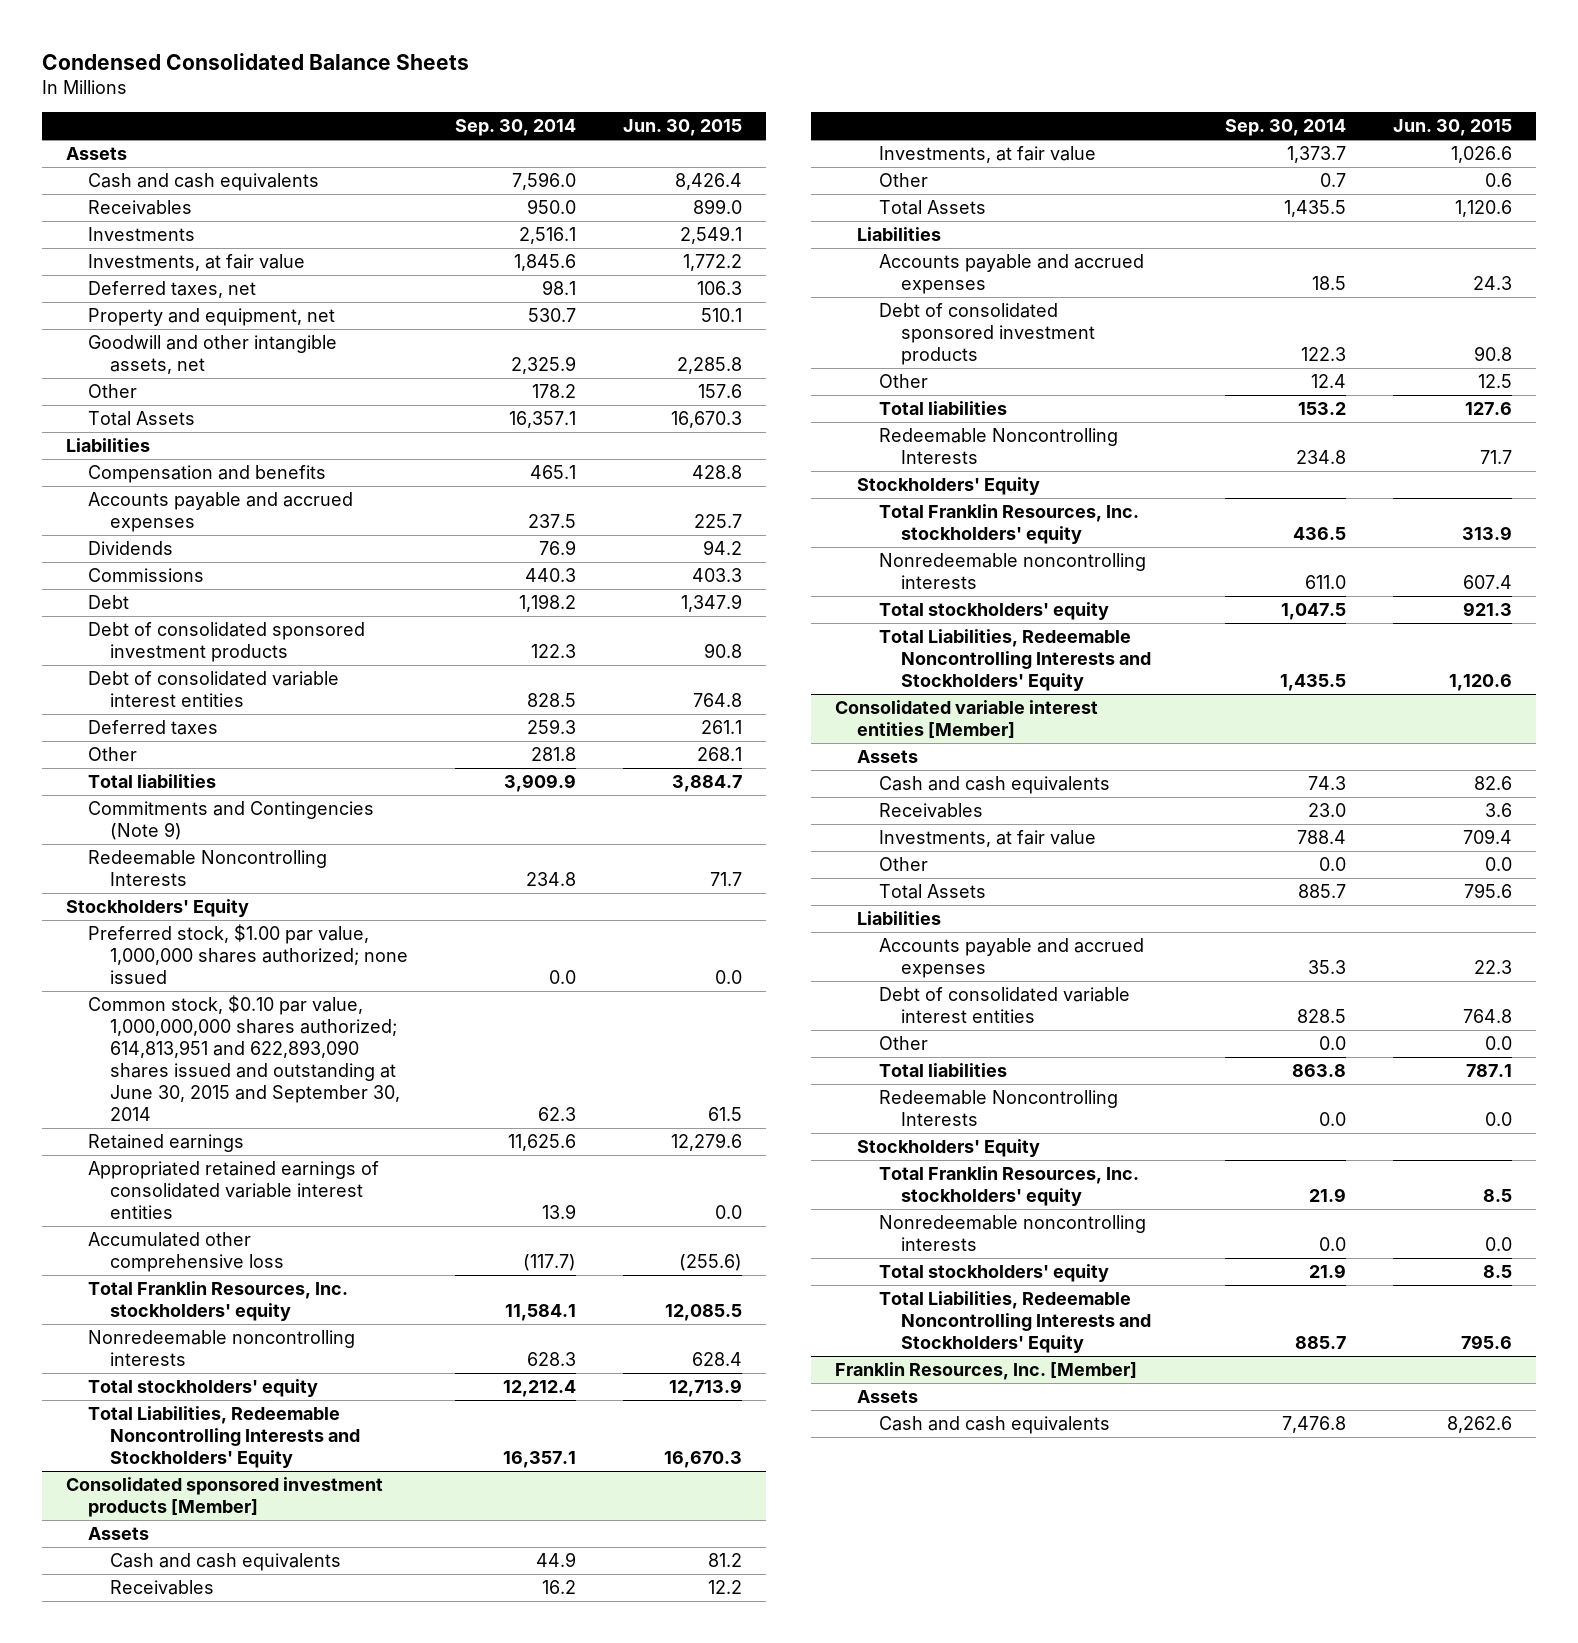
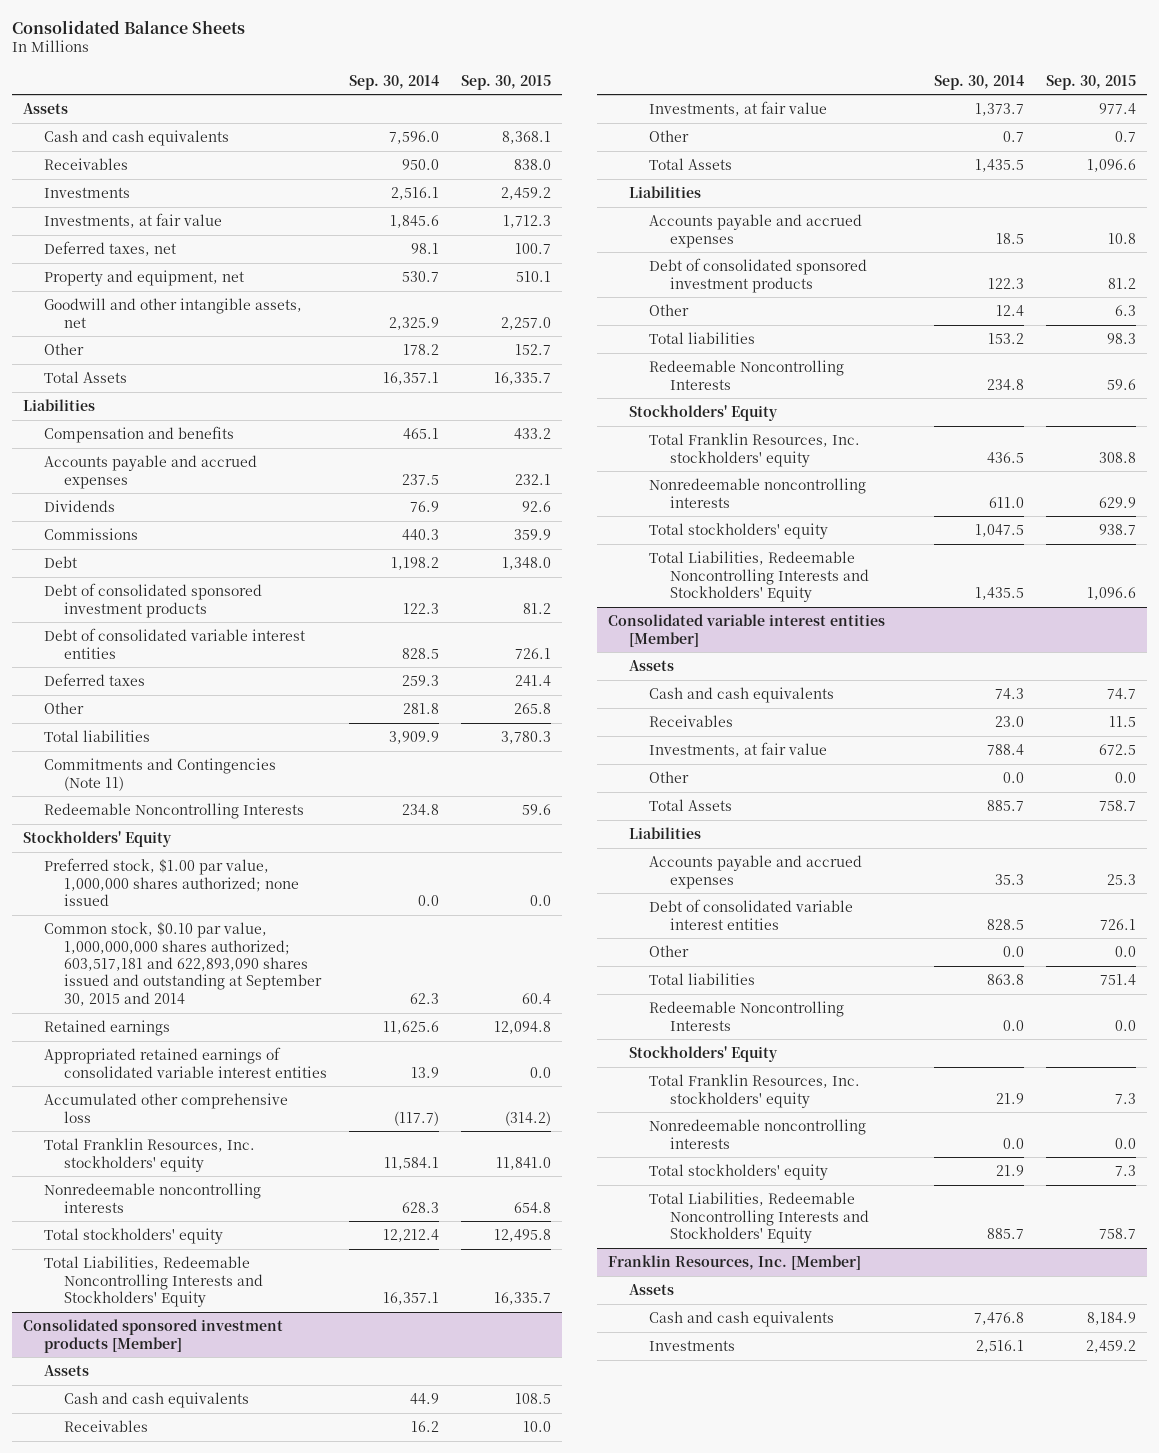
- Condensed Consolidated Balance Sheets
+ Consolidated Balance Sheets
- | Sep. 30, 2014 | Jun. 30, 2015
+ | Sep. 30, 2014 | Sep. 30, 2015
- Commitments and Contingencies (Note 9)
+ Commitments and Contingencies (Note 11)
- Common stock, $0.10 par value, 1,000,000,000 shares authorized; 614,813,951 and 622,893,090 shares issued and outstanding at June 30, 2015 and September 30, 2014 | 62.3 | 61.5
+ Common stock, $0.10 par value, 1,000,000,000 shares authorized; 603,517,181 and 622,893,090 shares issued and outstanding at September 30, 2015 and 2014 | 62.3 | 60.4
@ Franklin Resources, Inc. [Member]
+ Investments | 2,516.1 | 2,459.2

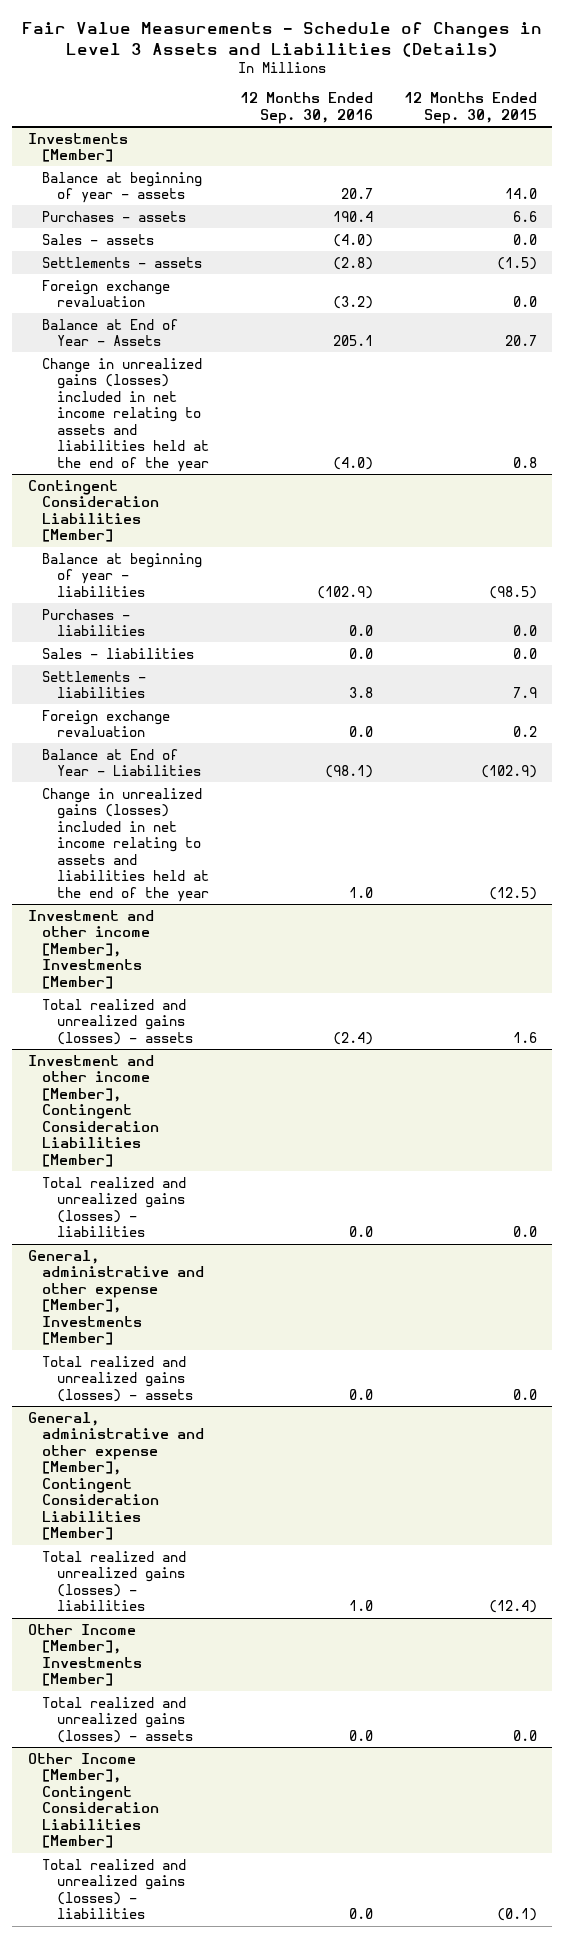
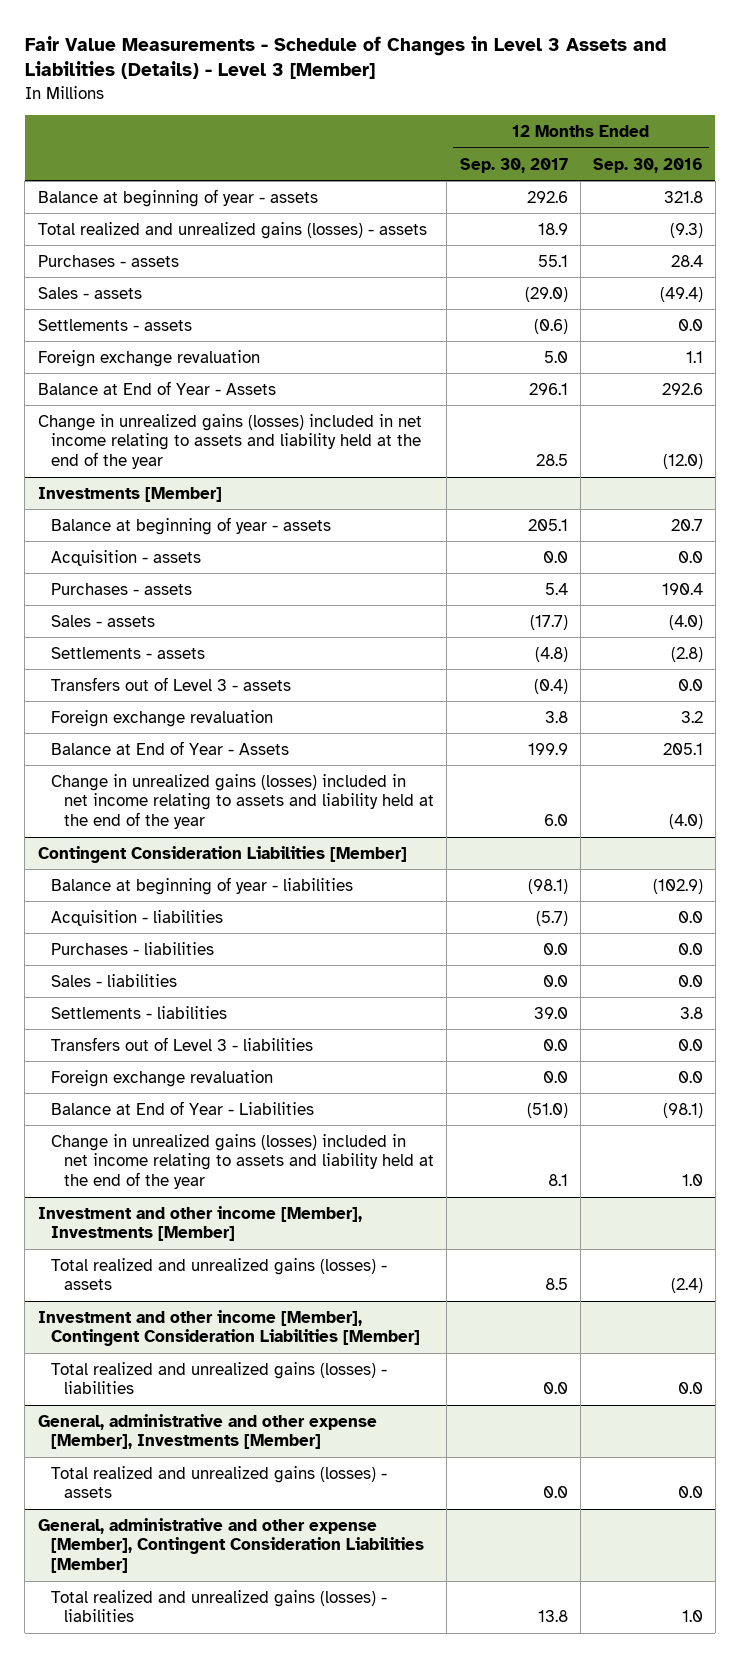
- Fair Value Measurements - Schedule of Changes in Level 3 Assets and Liabilities (Details)
+ Fair Value Measurements - Schedule of Changes in Level 3 Assets and Liabilities (Details) - Level 3 [Member]
- | 12 Months Ended Sep. 30, 2016 | 12 Months Ended Sep. 30, 2015
+ | 12 Months Ended Sep. 30, 2017 | 12 Months Ended Sep. 30, 2016
+ Balance at beginning of year - assets | 292.6 | 321.8
+ Total realized and unrealized gains (losses) - assets | 18.9 | (9.3)
+ Purchases - assets | 55.1 | 28.4
+ Sales - assets | (29.0) | (49.4)
+ Settlements - assets | (0.6) | 0.0
+ Foreign exchange revaluation | 5.0 | 1.1
+ Balance at End of Year - Assets | 296.1 | 292.6
+ Change in unrealized gains (losses) included in net income relating to assets and liability held at the end of the year | 28.5 | (12.0)
@ Investments [Member]
+ Acquisition - assets | 0.0 | 0.0
- Foreign exchange revaluation | (3.2) | 0.0
+ Transfers out of Level 3 - assets | (0.4) | 0.0
+ Foreign exchange revaluation | 3.8 | 3.2
- Change in unrealized gains (losses) included in net income relating to assets and liabilities held at the end of the year | (4.0) | 0.8
+ Change in unrealized gains (losses) included in net income relating to assets and liability held at the end of the year | 6.0 | (4.0)
@ Contingent Consideration Liabilities [Member]
+ Acquisition - liabilities | (5.7) | 0.0
+ Transfers out of Level 3 - liabilities | 0.0 | 0.0
- Change in unrealized gains (losses) included in net income relating to assets and liabilities held at the end of the year | 1.0 | (12.5)
+ Change in unrealized gains (losses) included in net income relating to assets and liability held at the end of the year | 8.1 | 1.0
- Other Income [Member], Investments [Member]
- Total realized and unrealized gains (losses) - assets | 0.0 | 0.0
- Other Income [Member], Contingent Consideration Liabilities [Member]
- Total realized and unrealized gains (losses) - liabilities | 0.0 | (0.1)

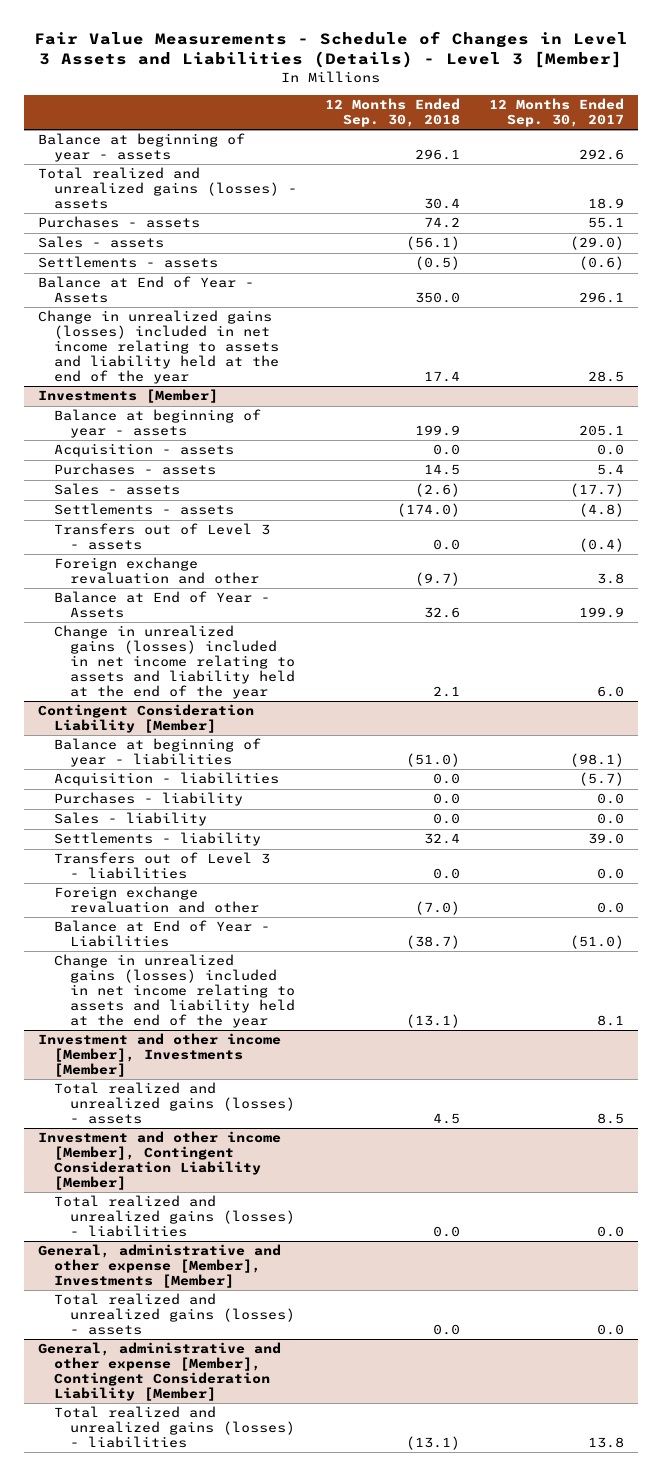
- | 12 Months Ended Sep. 30, 2017 | 12 Months Ended Sep. 30, 2016
+ | 12 Months Ended Sep. 30, 2018 | 12 Months Ended Sep. 30, 2017
- Foreign exchange revaluation | 5.0 | 1.1
@ Investments [Member]
- Foreign exchange revaluation | 3.8 | 3.2
+ Foreign exchange revaluation and other | (9.7) | 3.8
- Contingent Consideration Liabilities [Member]
+ Contingent Consideration Liability [Member]
- Purchases - liabilities | 0.0 | 0.0
- Sales - liabilities | 0.0 | 0.0
- Settlements - liabilities | 39.0 | 3.8
+ Purchases - liability | 0.0 | 0.0
+ Sales - liability | 0.0 | 0.0
+ Settlements - liability | 32.4 | 39.0
- Foreign exchange revaluation | 0.0 | 0.0
+ Foreign exchange revaluation and other | (7.0) | 0.0
- Investment and other income [Member], Contingent Consideration Liabilities [Member]
+ Investment and other income [Member], Contingent Consideration Liability [Member]
- General, administrative and other expense [Member], Contingent Consideration Liabilities [Member]
+ General, administrative and other expense [Member], Contingent Consideration Liability [Member]

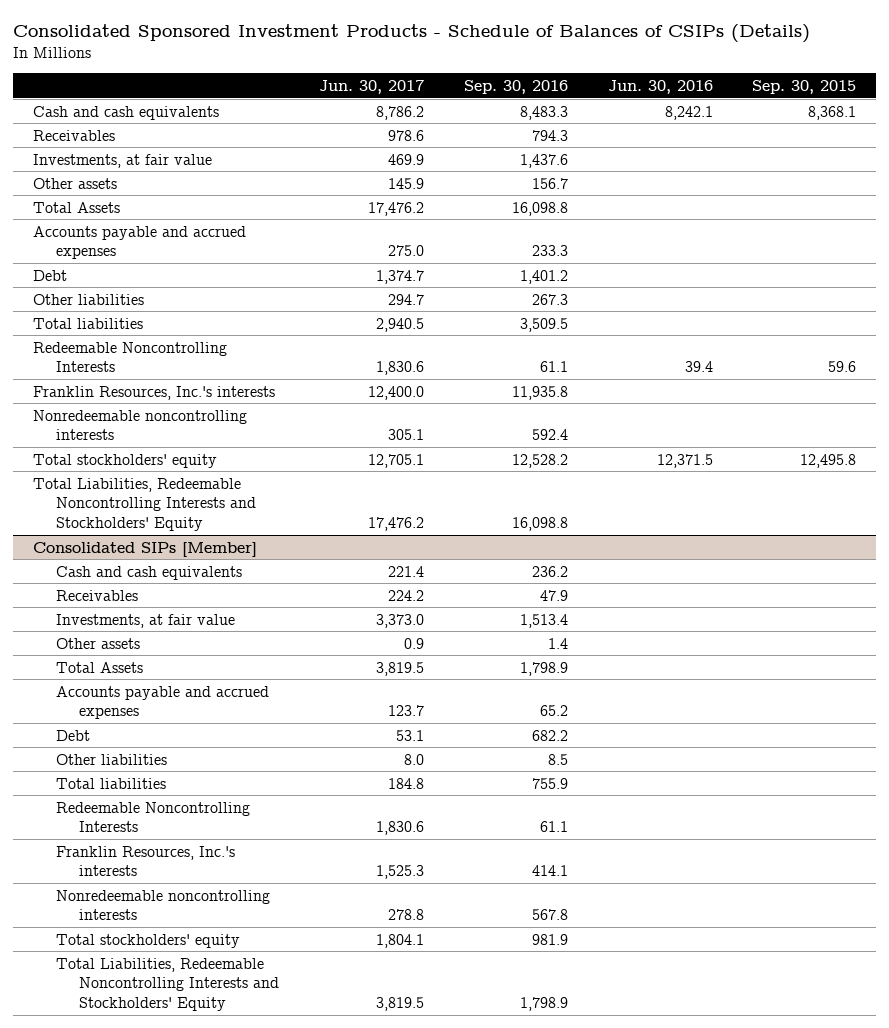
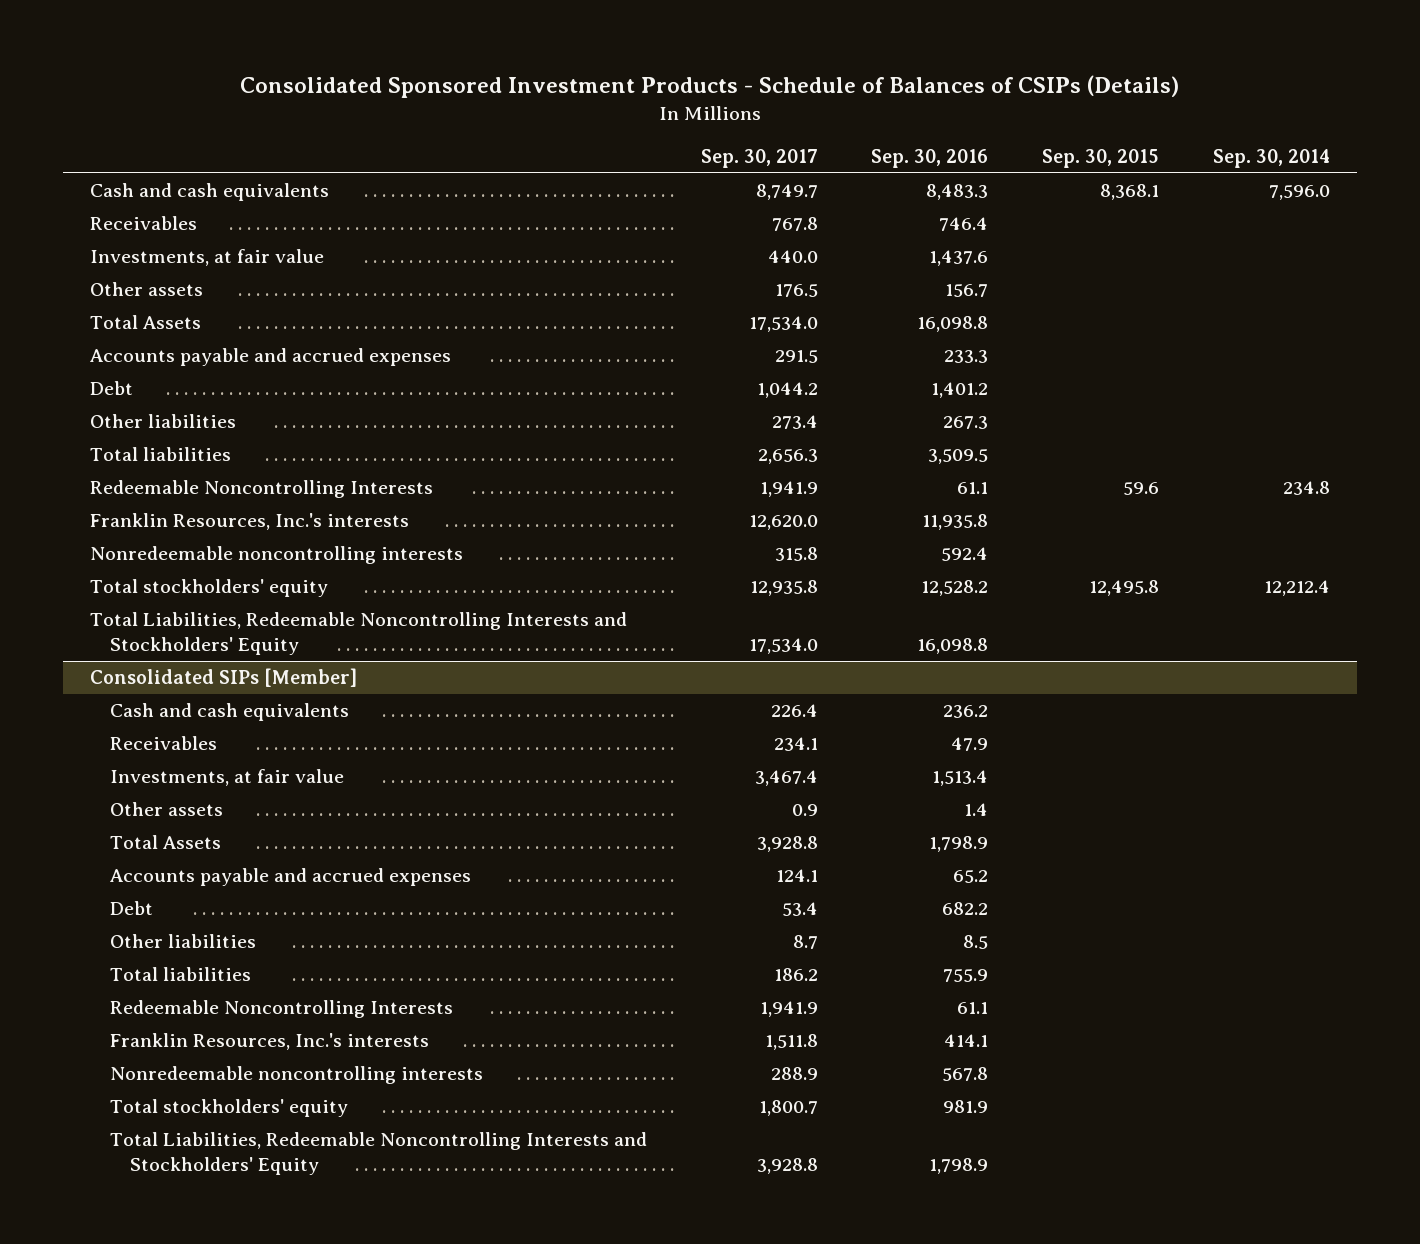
- | Jun. 30, 2017 | Sep. 30, 2016 | Jun. 30, 2016 | Sep. 30, 2015
+ | Sep. 30, 2017 | Sep. 30, 2016 | Sep. 30, 2015 | Sep. 30, 2014
- Receivables | 978.6 | 794.3 | |
+ Receivables | 767.8 | 746.4 | |

